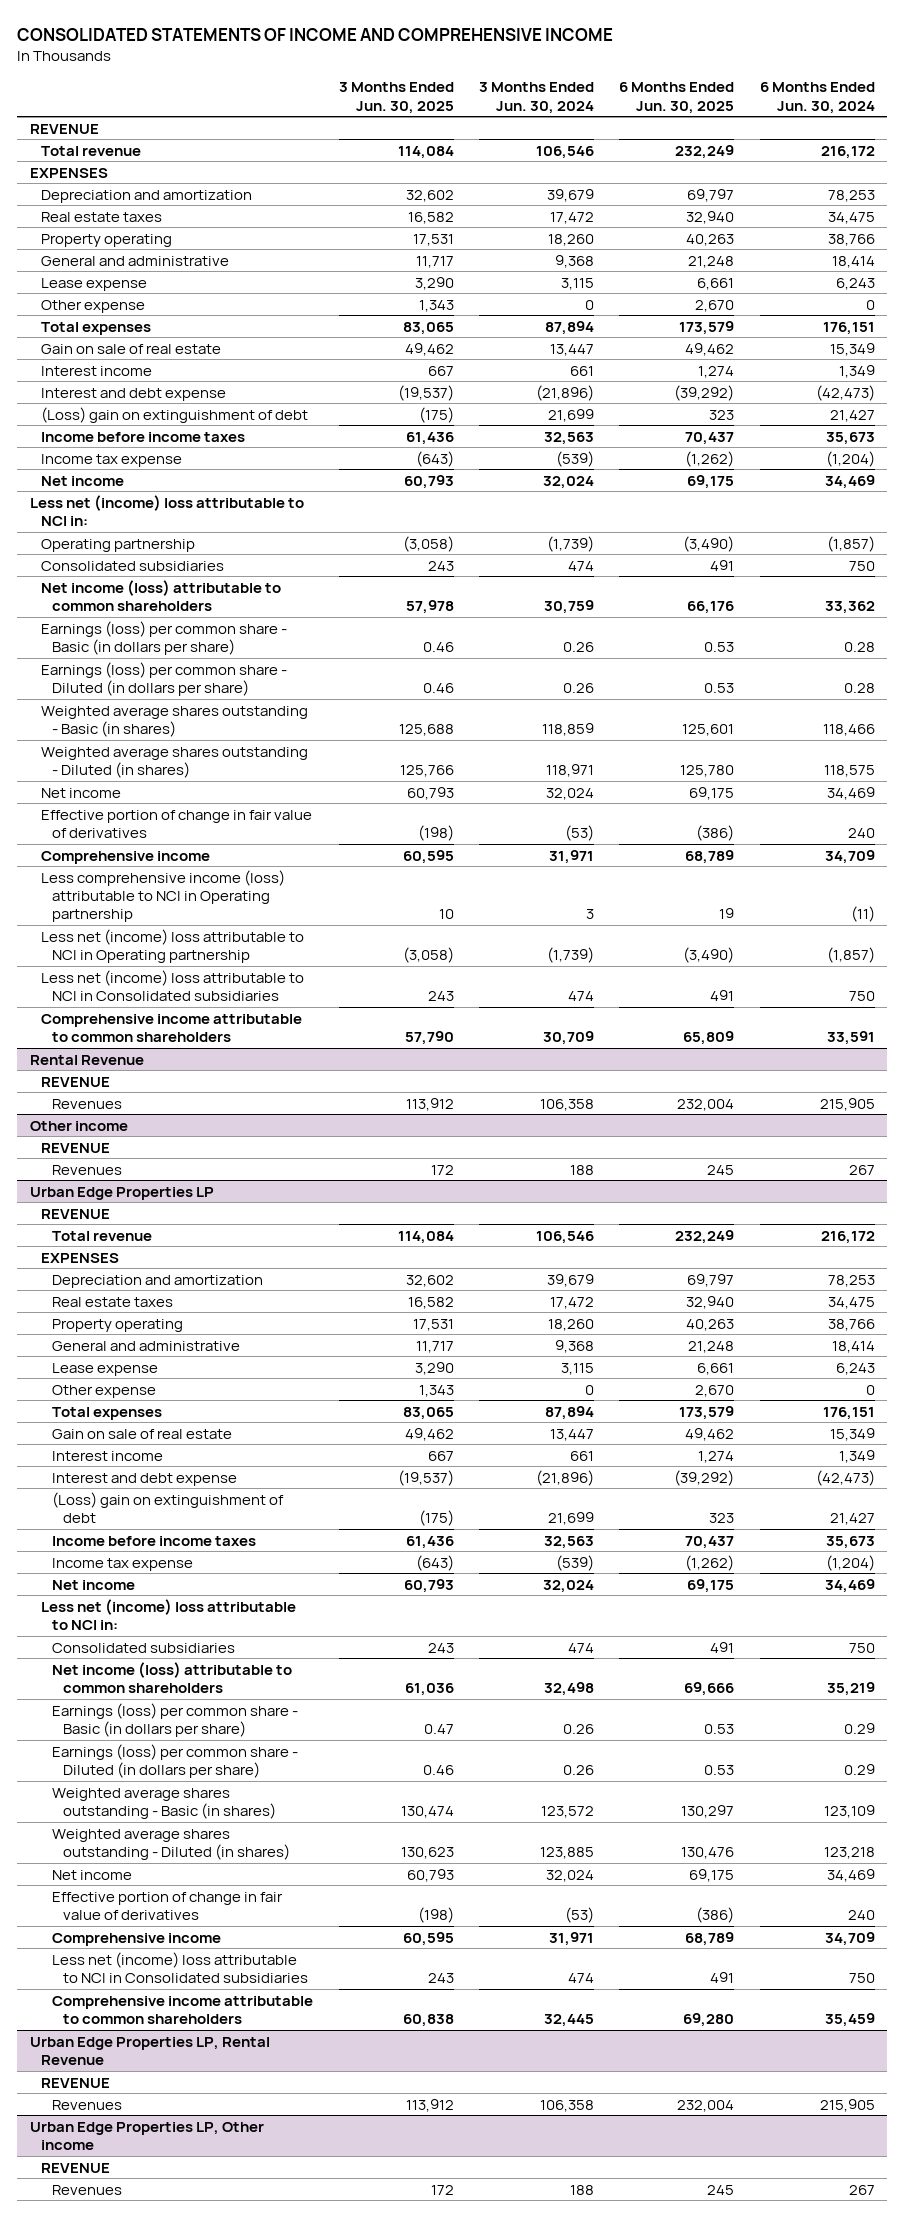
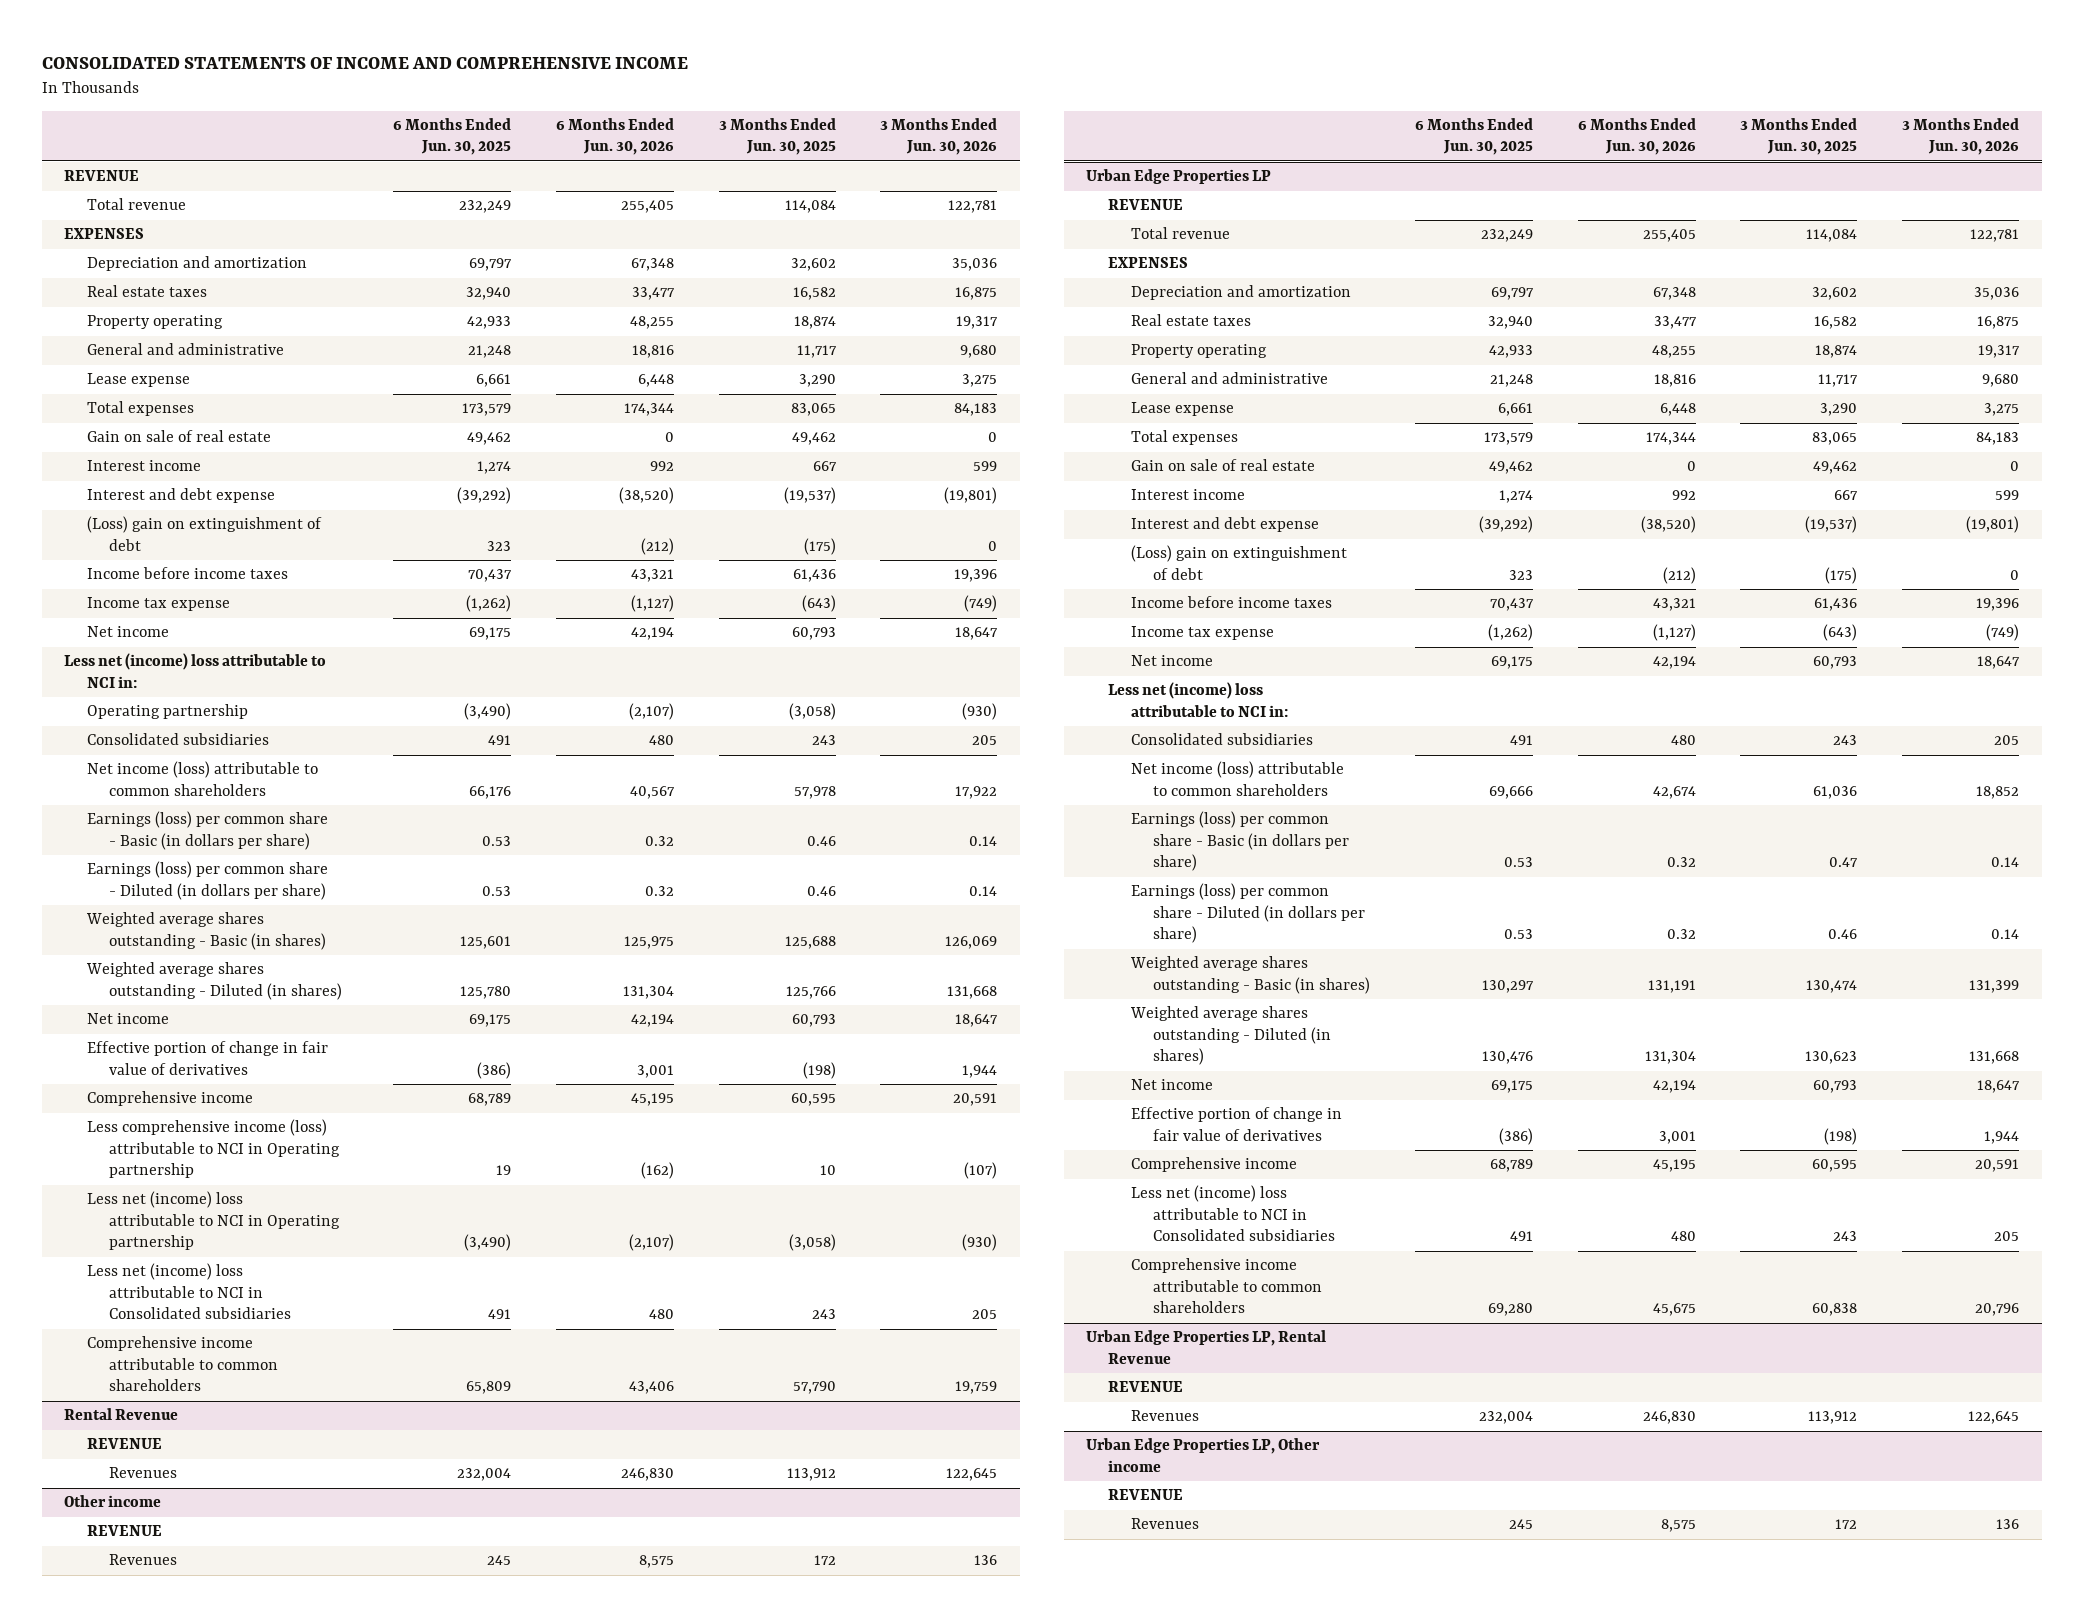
- | 3 Months Ended Jun. 30, 2025 | 3 Months Ended Jun. 30, 2024 | 6 Months Ended Jun. 30, 2025 | 6 Months Ended Jun. 30, 2024
+ | 6 Months Ended Jun. 30, 2025 | 6 Months Ended Jun. 30, 2026 | 3 Months Ended Jun. 30, 2025 | 3 Months Ended Jun. 30, 2026
- Property operating | 17,531 | 18,260 | 40,263 | 38,766
+ Property operating | 42,933 | 48,255 | 18,874 | 19,317
- Other expense | 1,343 | 0 | 2,670 | 0
@ Urban Edge Properties LP
- Property operating | 17,531 | 18,260 | 40,263 | 38,766
+ Property operating | 42,933 | 48,255 | 18,874 | 19,317
- Other expense | 1,343 | 0 | 2,670 | 0

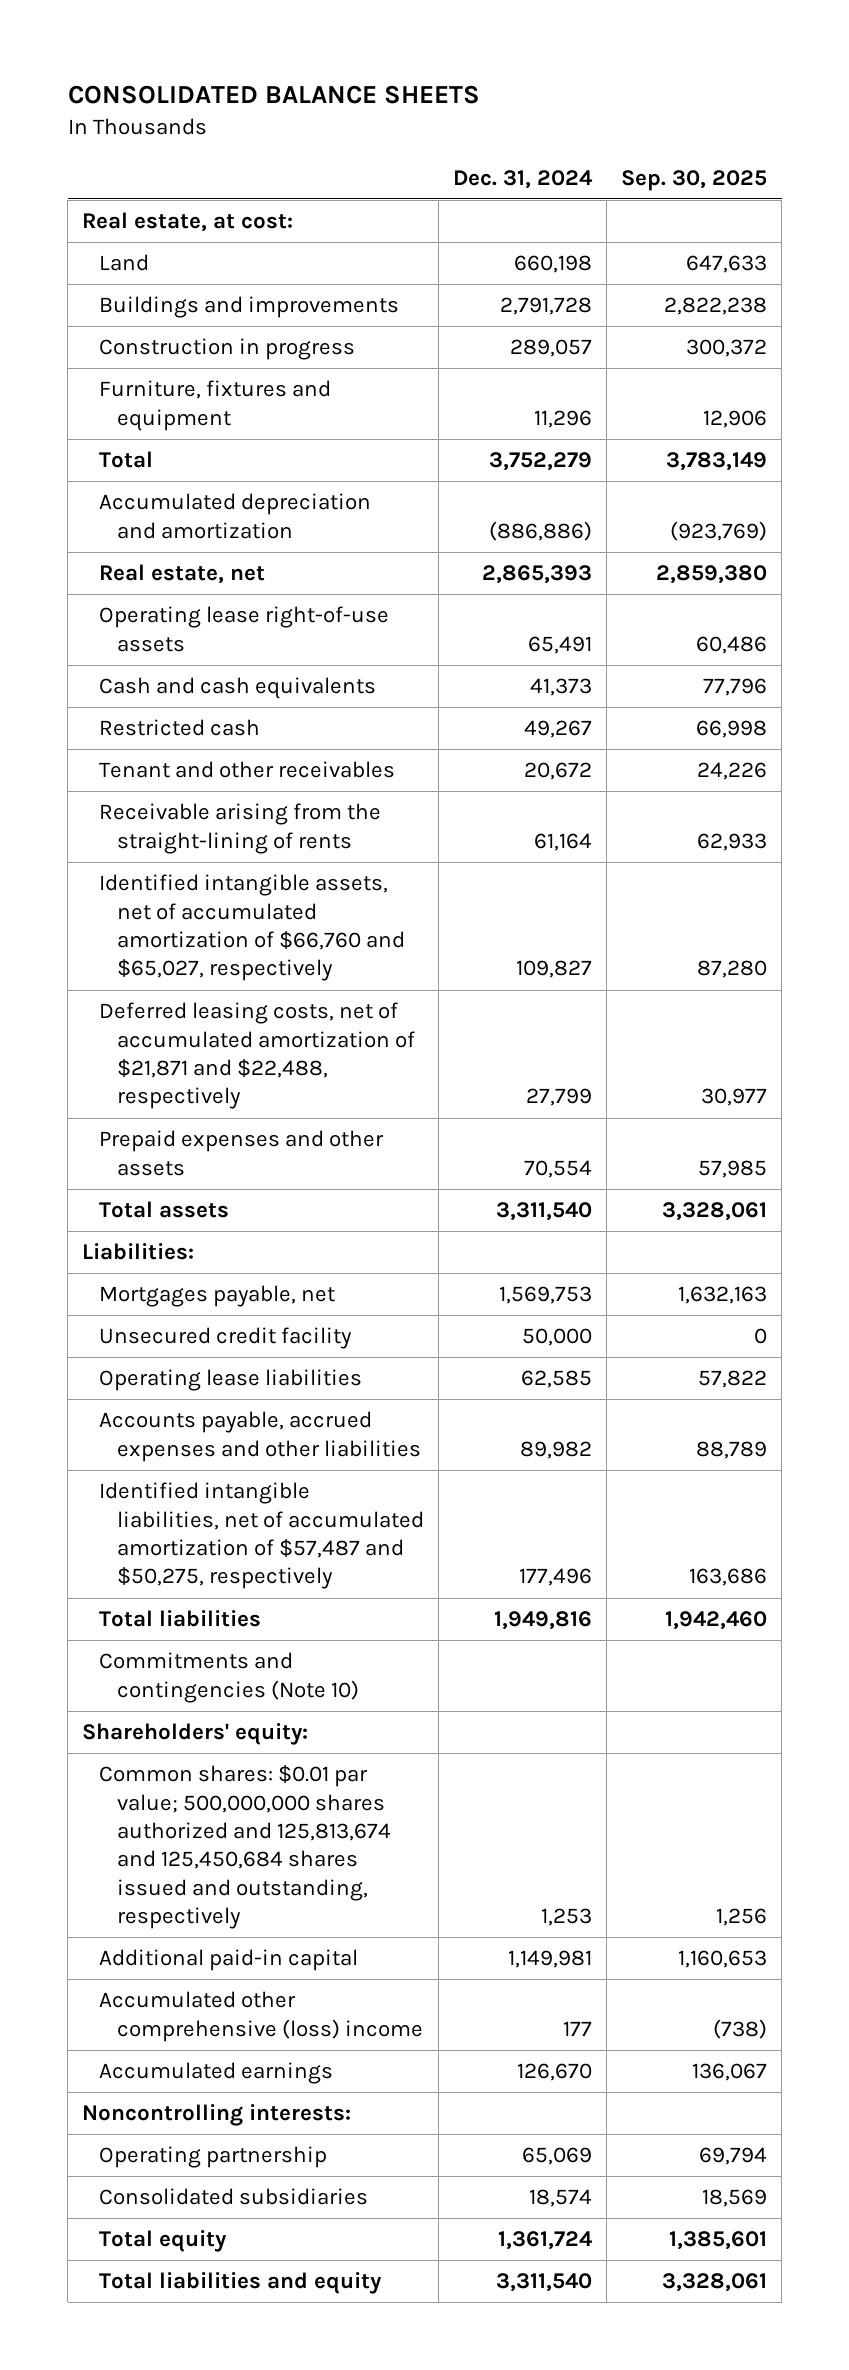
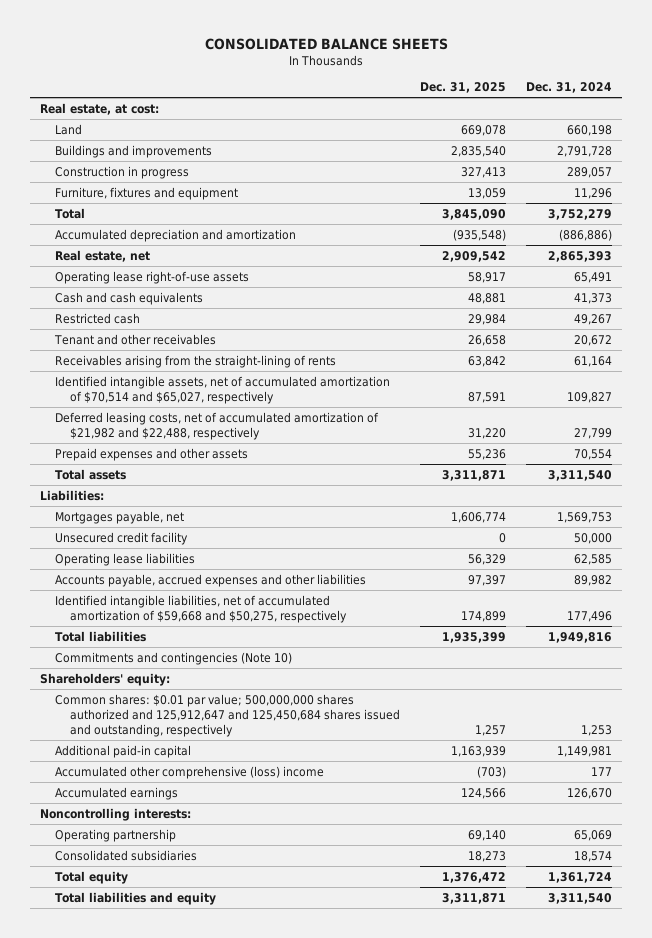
- | Dec. 31, 2024 | Sep. 30, 2025
+ | Dec. 31, 2025 | Dec. 31, 2024
- Receivable arising from the straight-lining of rents | 61,164 | 62,933
- Identified intangible assets, net of accumulated amortization of $66,760 and $65,027, respectively | 109,827 | 87,280
- Deferred leasing costs, net of accumulated amortization of $21,871 and $22,488, respectively | 27,799 | 30,977
+ Receivables arising from the straight-lining of rents | 63,842 | 61,164
+ Identified intangible assets, net of accumulated amortization of $70,514 and $65,027, respectively | 87,591 | 109,827
+ Deferred leasing costs, net of accumulated amortization of $21,982 and $22,488, respectively | 31,220 | 27,799
- Identified intangible liabilities, net of accumulated amortization of $57,487 and $50,275, respectively | 177,496 | 163,686
+ Identified intangible liabilities, net of accumulated amortization of $59,668 and $50,275, respectively | 174,899 | 177,496
- Common shares: $0.01 par value; 500,000,000 shares authorized and 125,813,674 and 125,450,684 shares issued and outstanding, respectively | 1,253 | 1,256
+ Common shares: $0.01 par value; 500,000,000 shares authorized and 125,912,647 and 125,450,684 shares issued and outstanding, respectively | 1,257 | 1,253

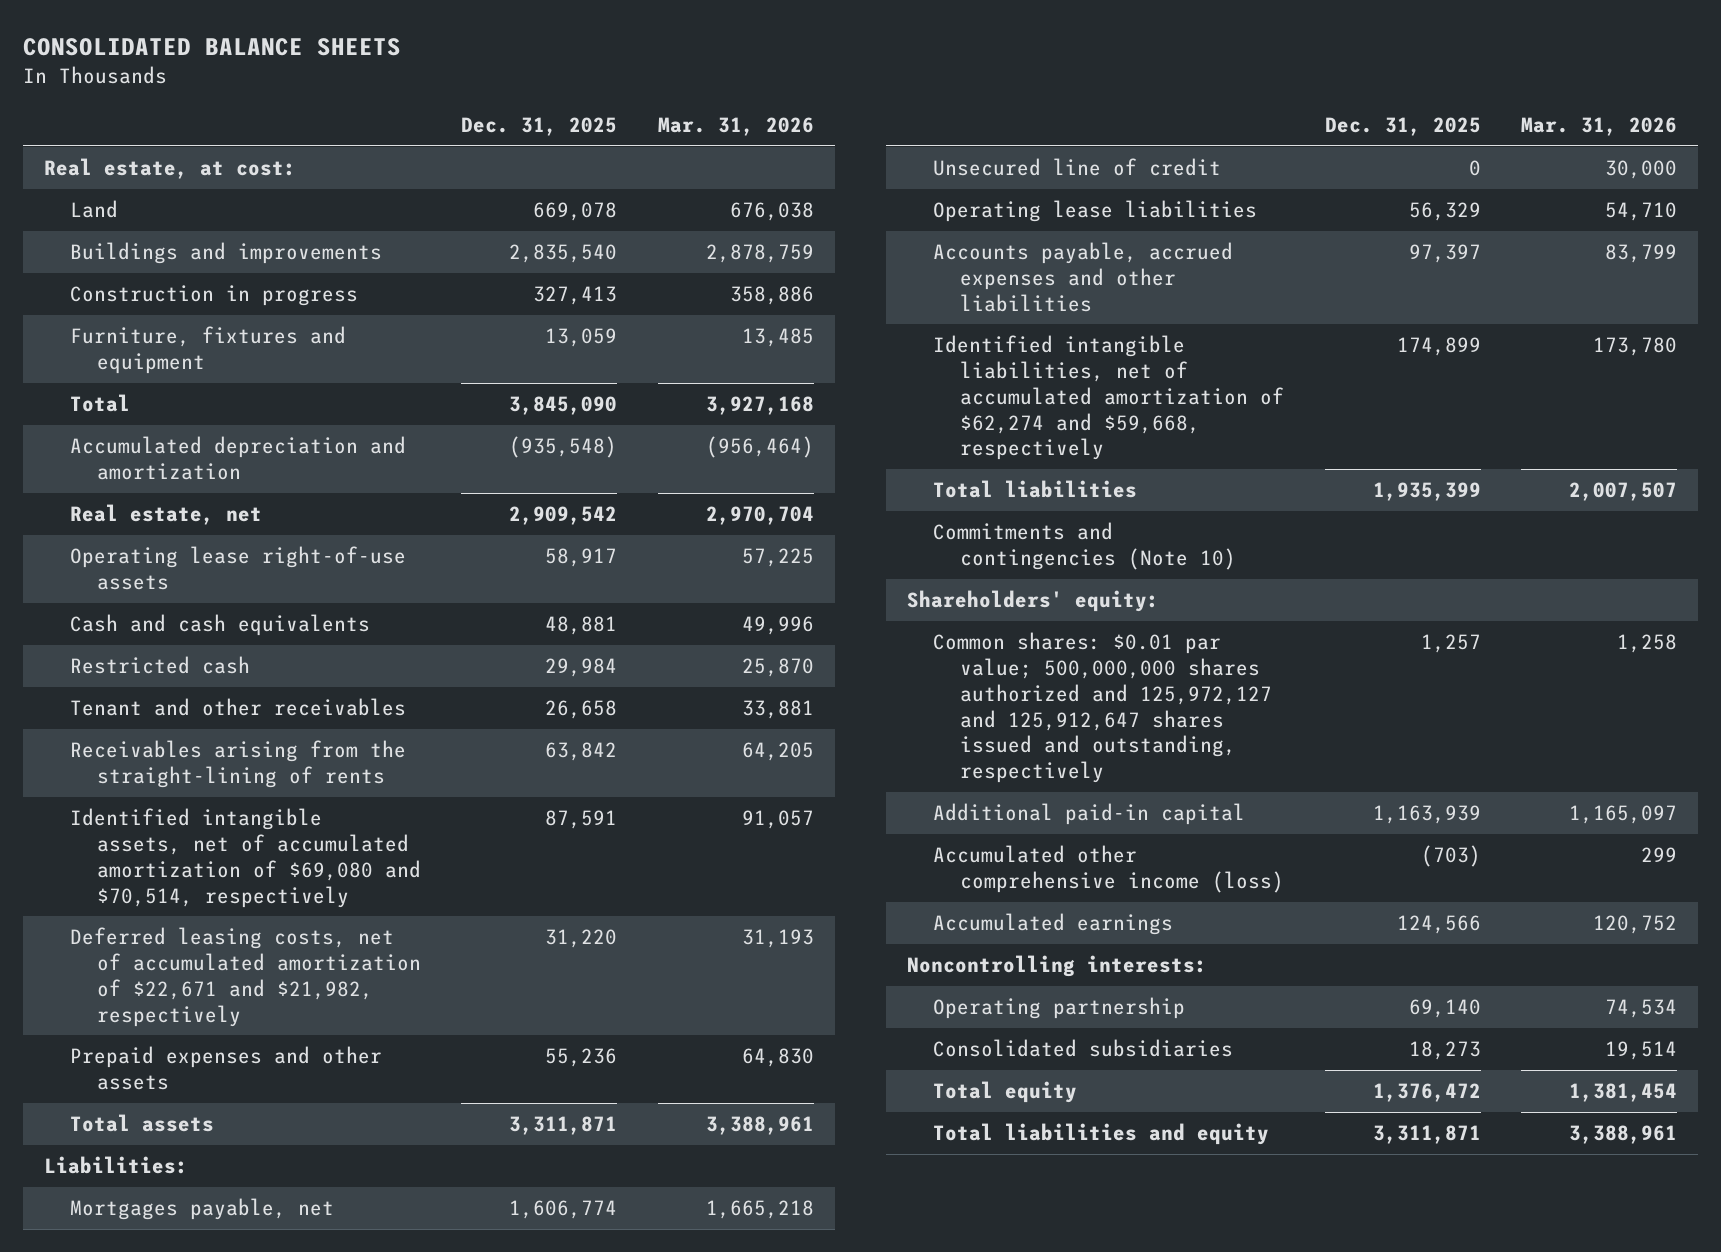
- | Dec. 31, 2025 | Dec. 31, 2024
+ | Dec. 31, 2025 | Mar. 31, 2026
- Identified intangible assets, net of accumulated amortization of $70,514 and $65,027, respectively | 87,591 | 109,827
- Deferred leasing costs, net of accumulated amortization of $21,982 and $22,488, respectively | 31,220 | 27,799
+ Identified intangible assets, net of accumulated amortization of $69,080 and $70,514, respectively | 87,591 | 91,057
+ Deferred leasing costs, net of accumulated amortization of $22,671 and $21,982, respectively | 31,220 | 31,193
- Unsecured credit facility | 0 | 50,000
+ Unsecured line of credit | 0 | 30,000
- Identified intangible liabilities, net of accumulated amortization of $59,668 and $50,275, respectively | 174,899 | 177,496
+ Identified intangible liabilities, net of accumulated amortization of $62,274 and $59,668, respectively | 174,899 | 173,780
- Common shares: $0.01 par value; 500,000,000 shares authorized and 125,912,647 and 125,450,684 shares issued and outstanding, respectively | 1,257 | 1,253
+ Common shares: $0.01 par value; 500,000,000 shares authorized and 125,972,127 and 125,912,647 shares issued and outstanding, respectively | 1,257 | 1,258
- Accumulated other comprehensive (loss) income | (703) | 177
+ Accumulated other comprehensive income (loss) | (703) | 299

